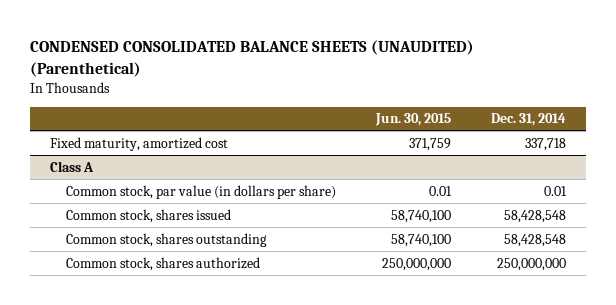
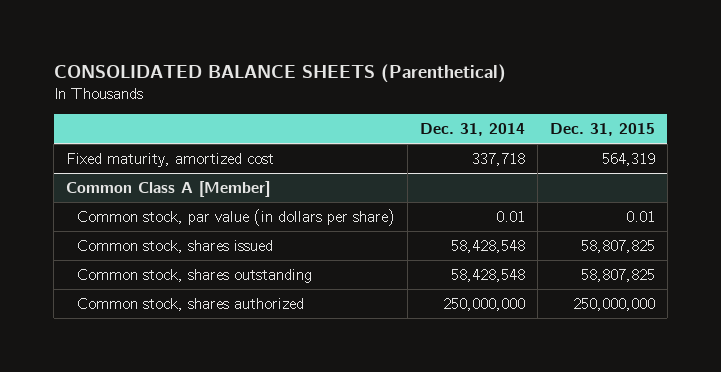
- CONDENSED CONSOLIDATED BALANCE SHEETS (UNAUDITED) (Parenthetical)
+ CONSOLIDATED BALANCE SHEETS (Parenthetical)
- | Jun. 30, 2015 | Dec. 31, 2014
+ | Dec. 31, 2014 | Dec. 31, 2015
- Class A
+ Common Class A [Member]

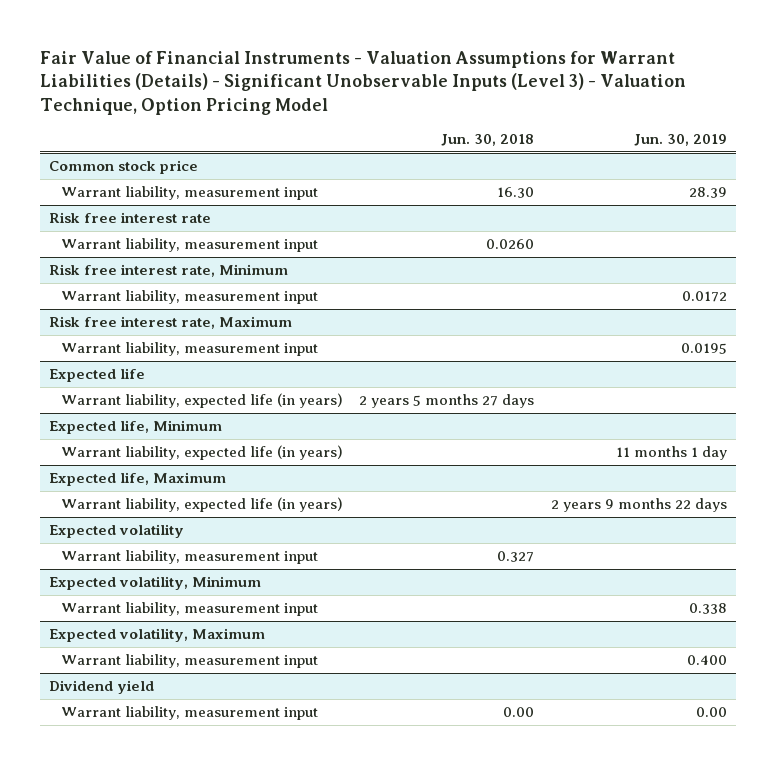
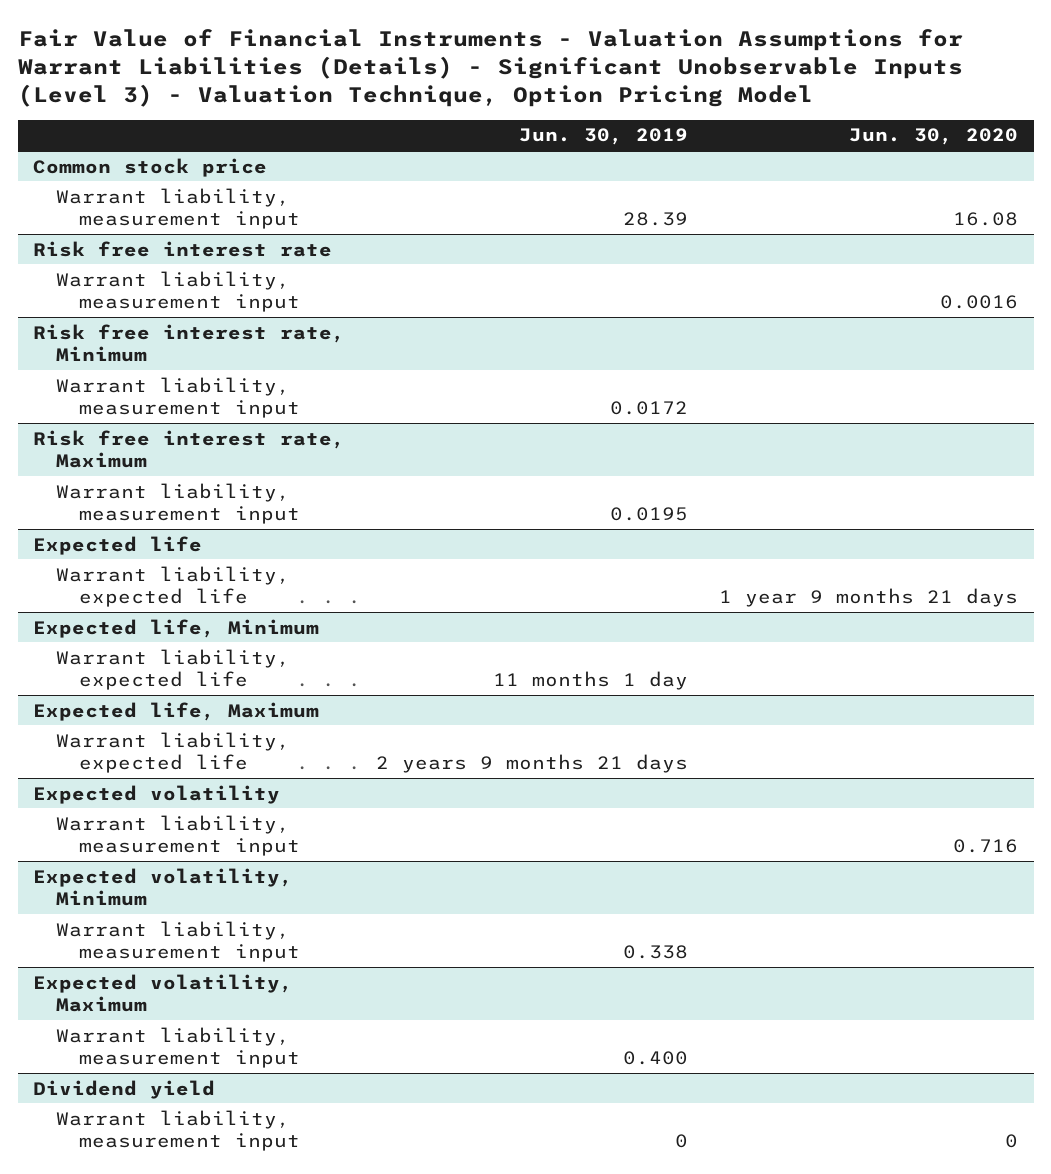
- | Jun. 30, 2018 | Jun. 30, 2019
+ | Jun. 30, 2019 | Jun. 30, 2020
@ Expected life
- Warrant liability, expected life (in years) | 2 years 5 months 27 days |
+ Warrant liability, expected life | | 1 year 9 months 21 days
@ Expected life, Minimum
- Warrant liability, expected life (in years) | | 11 months 1 day
+ Warrant liability, expected life | 11 months 1 day |
@ Expected life, Maximum
- Warrant liability, expected life (in years) | | 2 years 9 months 22 days
+ Warrant liability, expected life | 2 years 9 months 21 days |
@ Dividend yield
- Warrant liability, measurement input | 0.00 | 0.00
+ Warrant liability, measurement input | 0 | 0

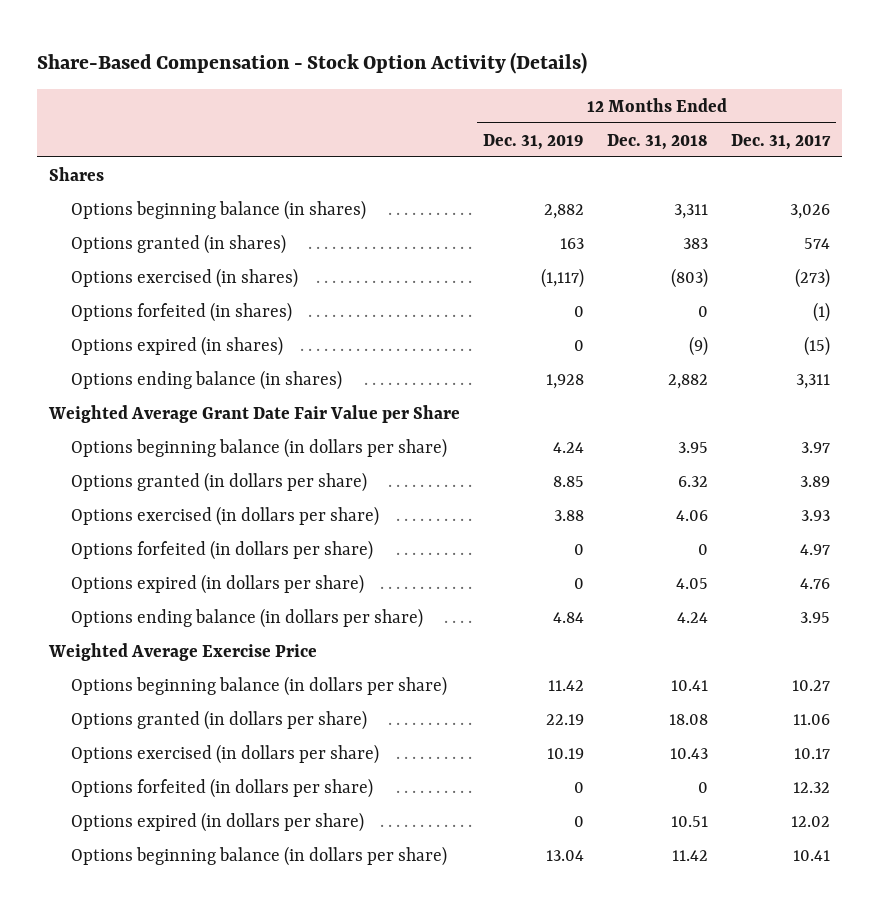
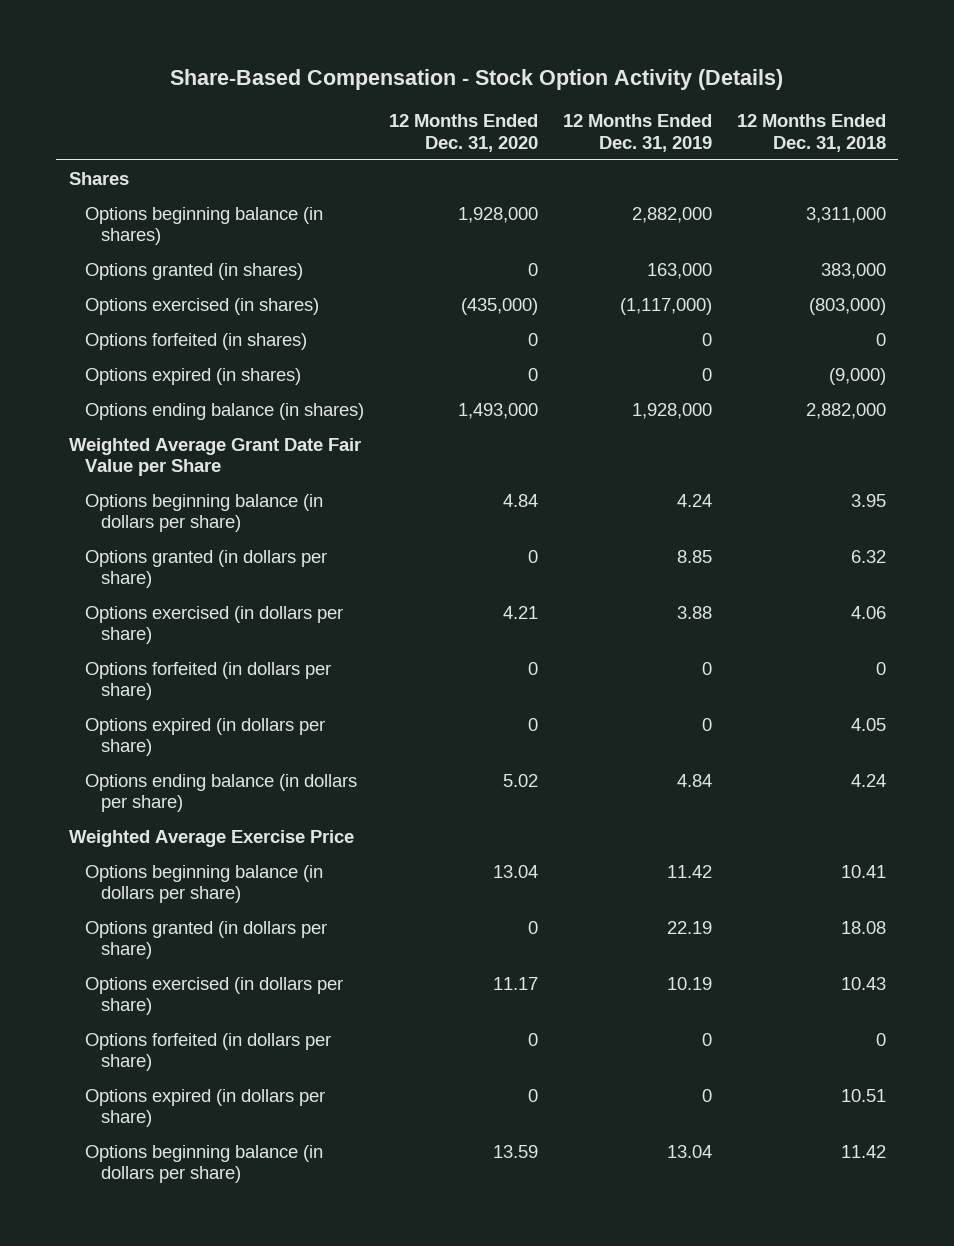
- | 12 Months Ended Dec. 31, 2019 | 12 Months Ended Dec. 31, 2018 | 12 Months Ended Dec. 31, 2017
+ | 12 Months Ended Dec. 31, 2020 | 12 Months Ended Dec. 31, 2019 | 12 Months Ended Dec. 31, 2018
- Options beginning balance (in shares) | 2,882 | 3,311 | 3,026
- Options granted (in shares) | 163 | 383 | 574
- Options exercised (in shares) | (1,117) | (803) | (273)
+ Options beginning balance (in shares) | 1,928,000 | 2,882,000 | 3,311,000
+ Options granted (in shares) | 0 | 163,000 | 383,000
+ Options exercised (in shares) | (435,000) | (1,117,000) | (803,000)
- Options expired (in shares) | 0 | (9) | (15)
- Options ending balance (in shares) | 1,928 | 2,882 | 3,311
+ Options expired (in shares) | 0 | 0 | (9,000)
+ Options ending balance (in shares) | 1,493,000 | 1,928,000 | 2,882,000

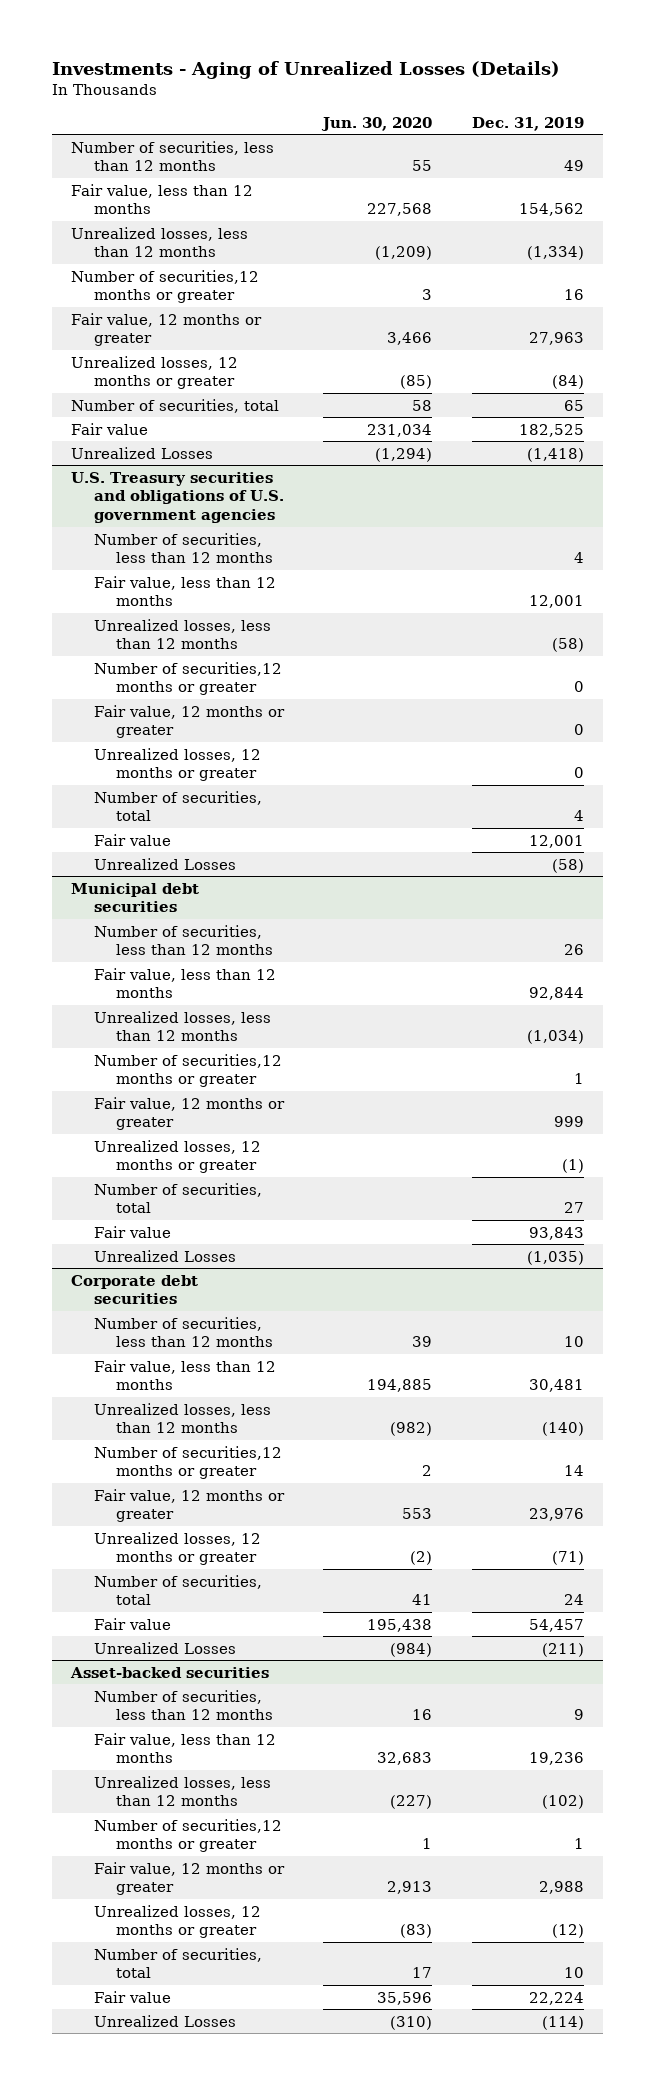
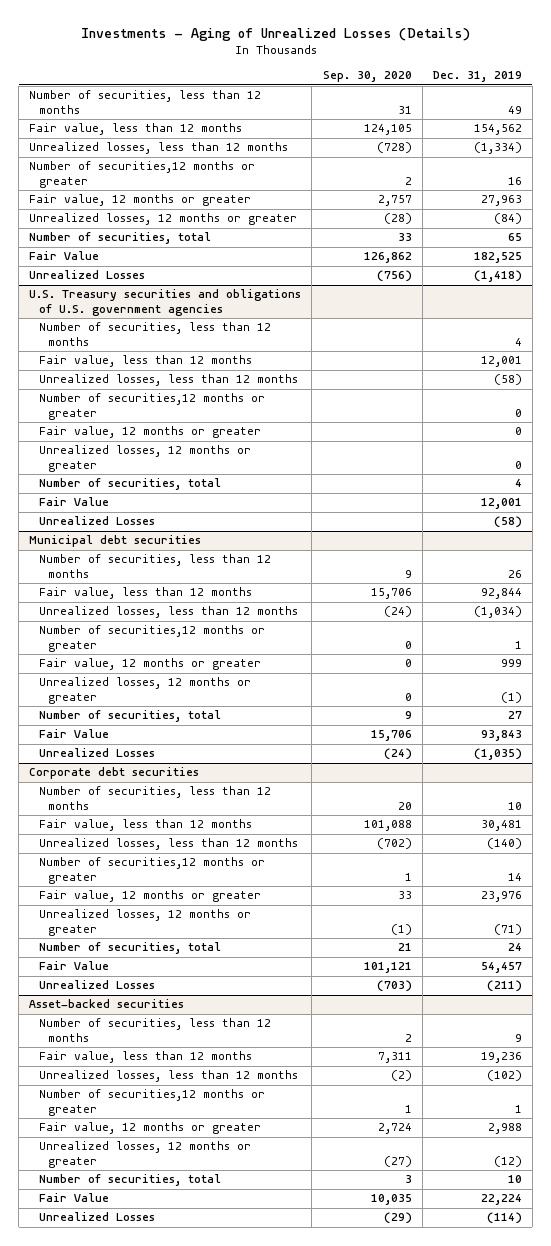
- | Jun. 30, 2020 | Dec. 31, 2019
+ | Sep. 30, 2020 | Dec. 31, 2019
- Fair value | 231,034 | 182,525
+ Fair Value | 126,862 | 182,525
@ U.S. Treasury securities and obligations of U.S. government agencies
- Fair value | | 12,001
+ Fair Value | | 12,001
@ Municipal debt securities
- Fair value | | 93,843
+ Fair Value | 15,706 | 93,843
@ Corporate debt securities
- Fair value | 195,438 | 54,457
+ Fair Value | 101,121 | 54,457
@ Asset-backed securities
- Fair value | 35,596 | 22,224
+ Fair Value | 10,035 | 22,224

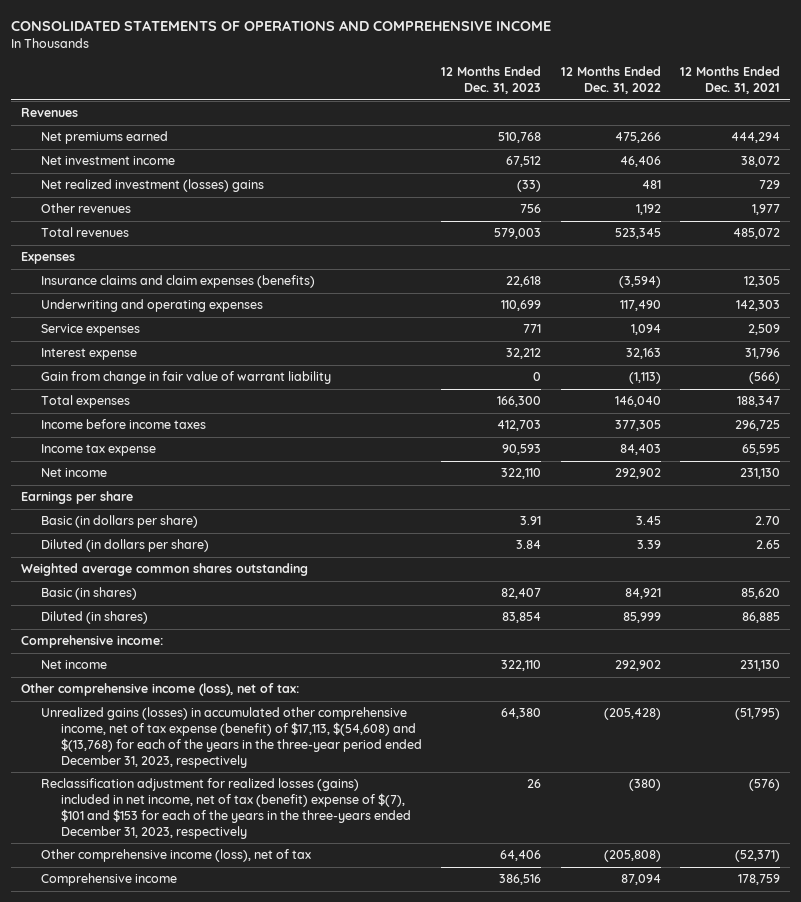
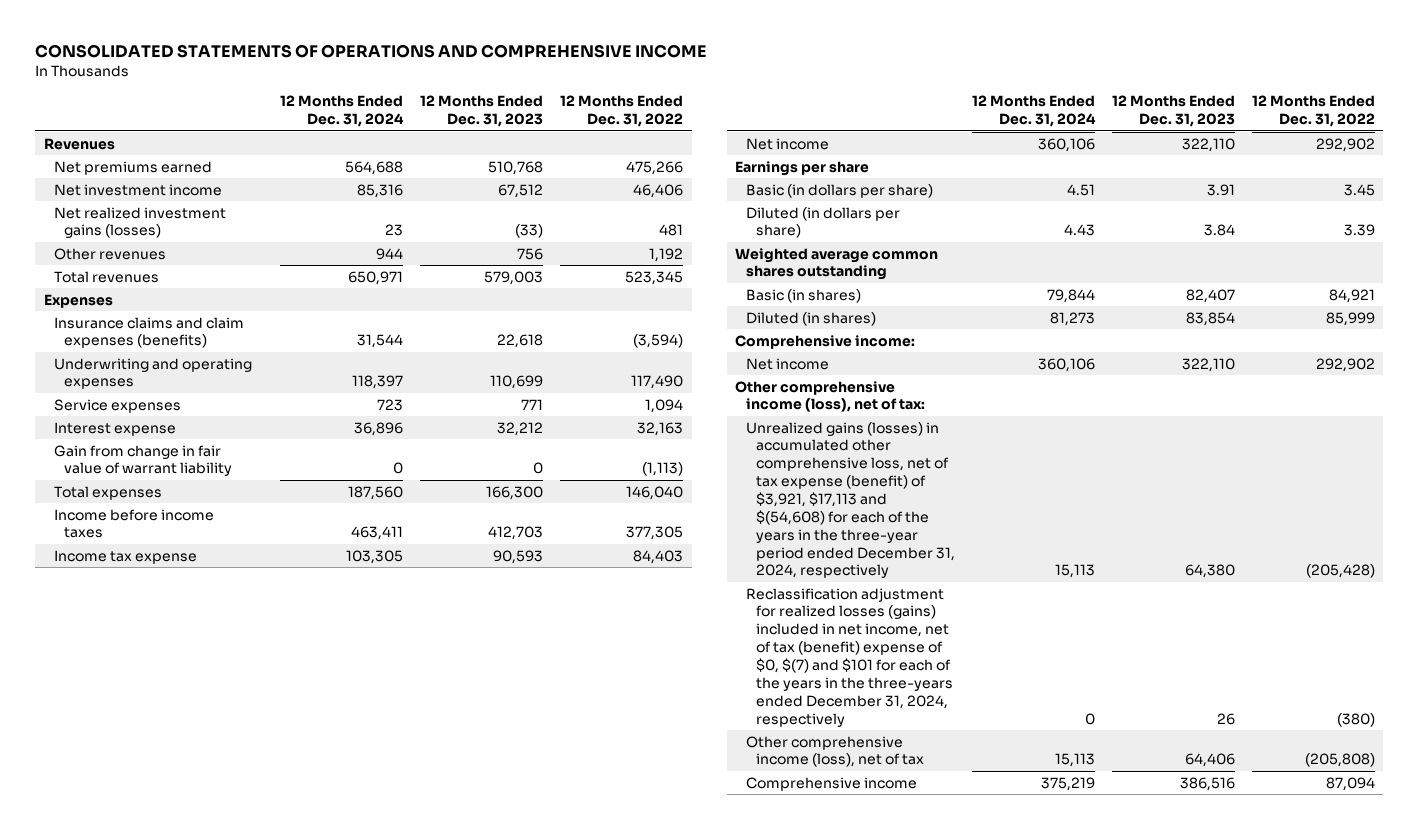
- | 12 Months Ended Dec. 31, 2023 | 12 Months Ended Dec. 31, 2022 | 12 Months Ended Dec. 31, 2021
+ | 12 Months Ended Dec. 31, 2024 | 12 Months Ended Dec. 31, 2023 | 12 Months Ended Dec. 31, 2022
- Net realized investment (losses) gains | (33) | 481 | 729
+ Net realized investment gains (losses) | 23 | (33) | 481
- Unrealized gains (losses) in accumulated other comprehensive income, net of tax expense (benefit) of $17,113, $(54,608) and $(13,768) for each of the years in the three-year period ended December 31, 2023, respectively | 64,380 | (205,428) | (51,795)
- Reclassification adjustment for realized losses (gains) included in net income, net of tax (benefit) expense of $(7), $101 and $153 for each of the years in the three-years ended December 31, 2023, respectively | 26 | (380) | (576)
+ Unrealized gains (losses) in accumulated other comprehensive loss, net of tax expense (benefit) of $3,921, $17,113 and $(54,608) for each of the years in the three-year period ended December 31, 2024, respectively | 15,113 | 64,380 | (205,428)
+ Reclassification adjustment for realized losses (gains) included in net income, net of tax (benefit) expense of $0, $(7) and $101 for each of the years in the three-years ended December 31, 2024, respectively | 0 | 26 | (380)

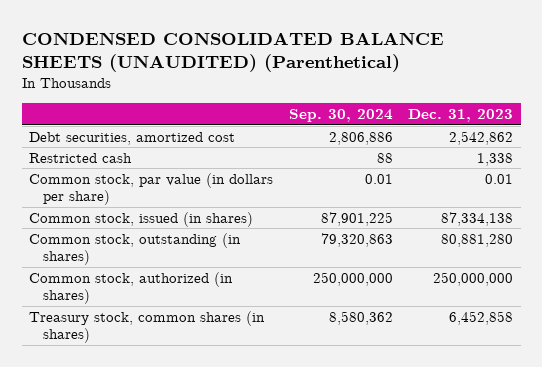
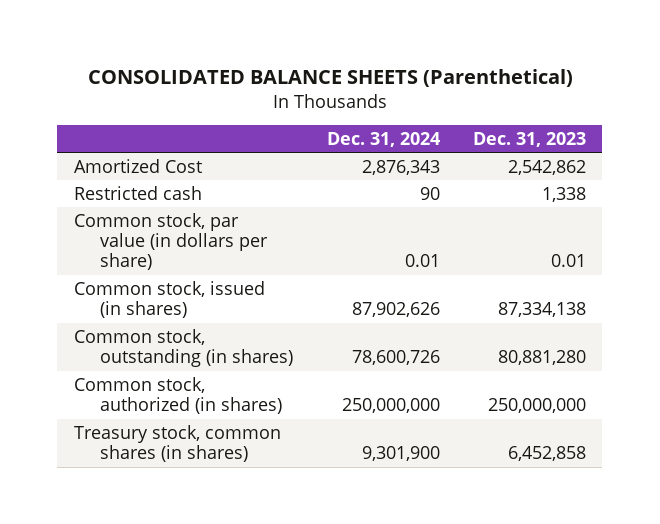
- CONDENSED CONSOLIDATED BALANCE SHEETS (UNAUDITED) (Parenthetical)
+ CONSOLIDATED BALANCE SHEETS (Parenthetical)
- | Sep. 30, 2024 | Dec. 31, 2023
+ | Dec. 31, 2024 | Dec. 31, 2023
- Debt securities, amortized cost | 2,806,886 | 2,542,862
+ Amortized Cost | 2,876,343 | 2,542,862

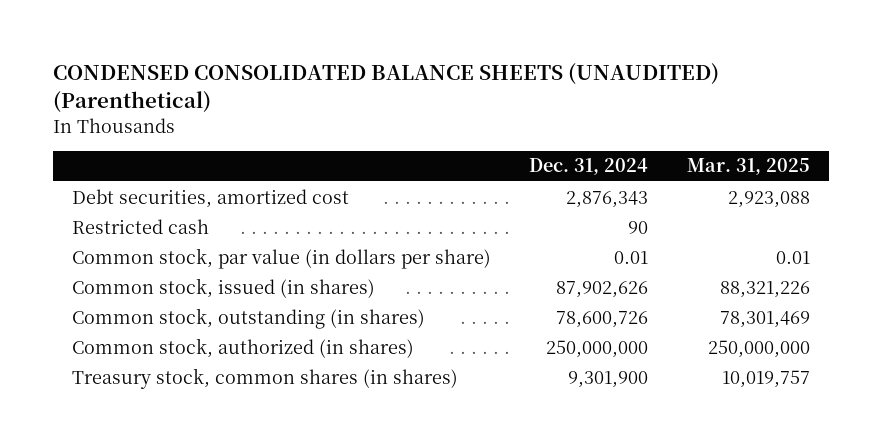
- CONSOLIDATED BALANCE SHEETS (Parenthetical)
+ CONDENSED CONSOLIDATED BALANCE SHEETS (UNAUDITED) (Parenthetical)
- | Dec. 31, 2024 | Dec. 31, 2023
+ | Dec. 31, 2024 | Mar. 31, 2025
- Amortized Cost | 2,876,343 | 2,542,862
+ Debt securities, amortized cost | 2,876,343 | 2,923,088

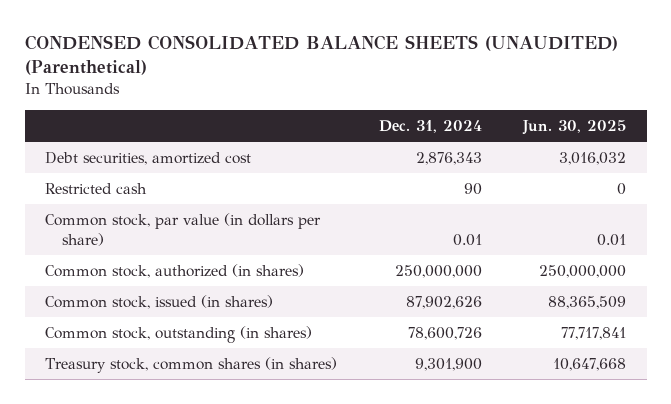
- | Dec. 31, 2024 | Mar. 31, 2025
+ | Dec. 31, 2024 | Jun. 30, 2025
moved up: Common stock, authorized (in shares) | 250,000,000 | 250,000,000

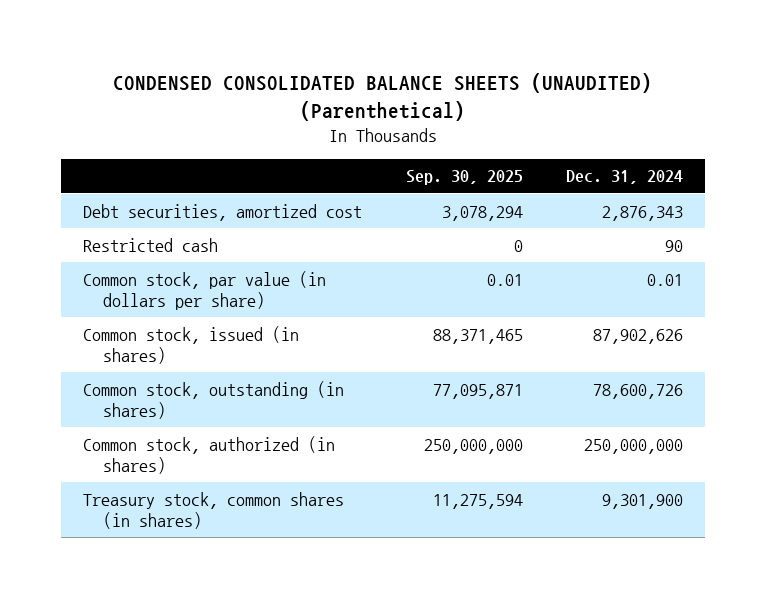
- | Dec. 31, 2024 | Jun. 30, 2025
+ | Sep. 30, 2025 | Dec. 31, 2024
moved down: Common stock, authorized (in shares) | 250,000,000 | 250,000,000

